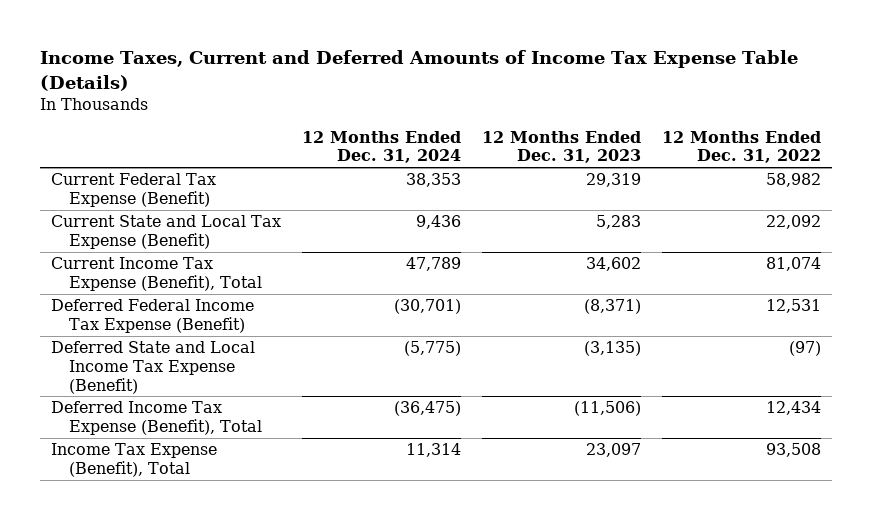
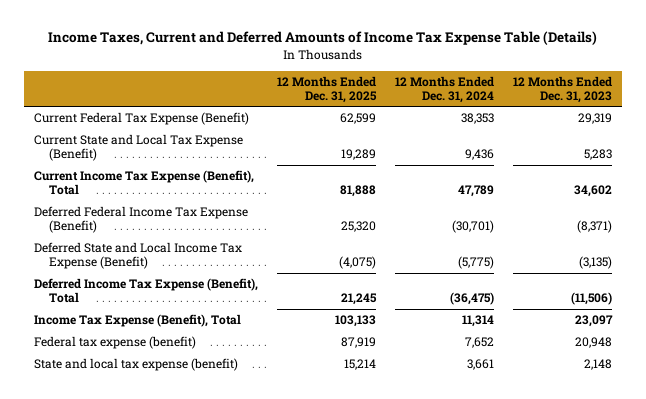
- | 12 Months Ended Dec. 31, 2024 | 12 Months Ended Dec. 31, 2023 | 12 Months Ended Dec. 31, 2022
+ | 12 Months Ended Dec. 31, 2025 | 12 Months Ended Dec. 31, 2024 | 12 Months Ended Dec. 31, 2023
+ Federal tax expense (benefit) | 87,919 | 7,652 | 20,948
+ State and local tax expense (benefit) | 15,214 | 3,661 | 2,148

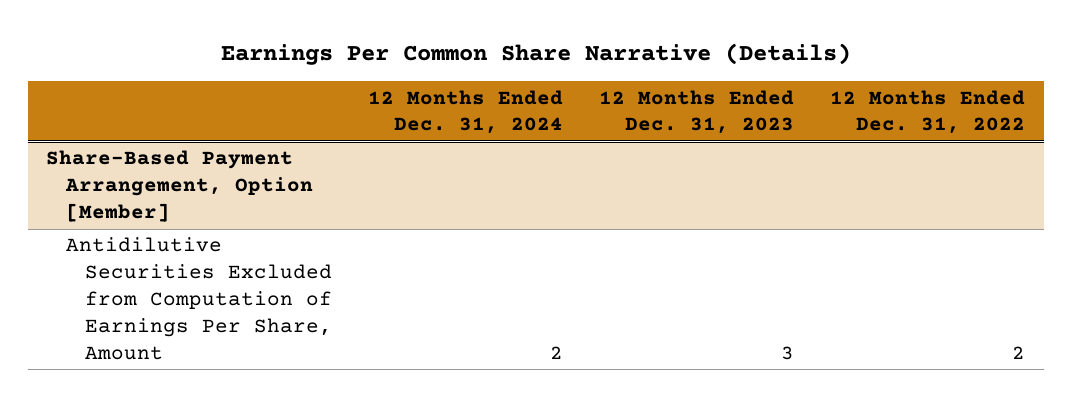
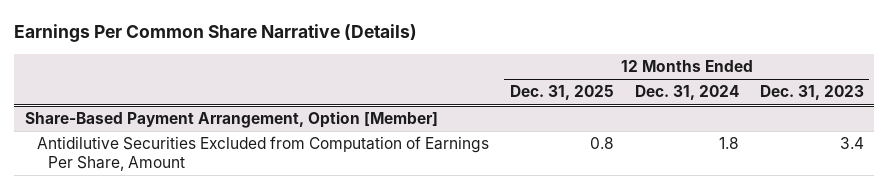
- | 12 Months Ended Dec. 31, 2024 | 12 Months Ended Dec. 31, 2023 | 12 Months Ended Dec. 31, 2022
+ | 12 Months Ended Dec. 31, 2025 | 12 Months Ended Dec. 31, 2024 | 12 Months Ended Dec. 31, 2023
@ Share-Based Payment Arrangement, Option [Member]
- Antidilutive Securities Excluded from Computation of Earnings Per Share, Amount | 2 | 3 | 2
+ Antidilutive Securities Excluded from Computation of Earnings Per Share, Amount | 0.8 | 1.8 | 3.4

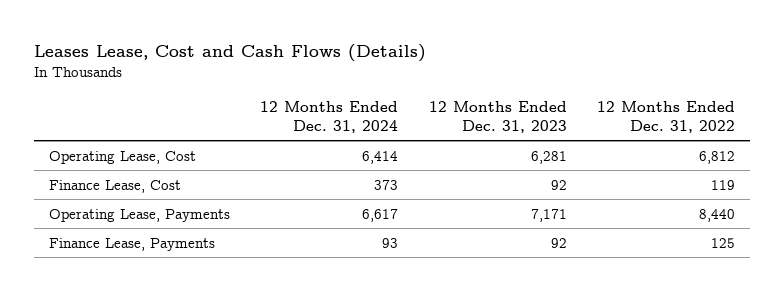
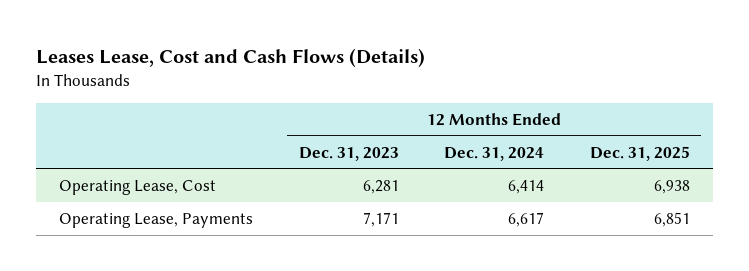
- | 12 Months Ended Dec. 31, 2024 | 12 Months Ended Dec. 31, 2023 | 12 Months Ended Dec. 31, 2022
+ | 12 Months Ended Dec. 31, 2023 | 12 Months Ended Dec. 31, 2024 | 12 Months Ended Dec. 31, 2025
- Finance Lease, Cost | 373 | 92 | 119
- Finance Lease, Payments | 93 | 92 | 125

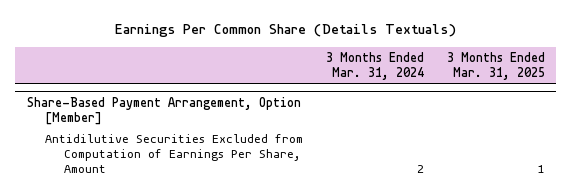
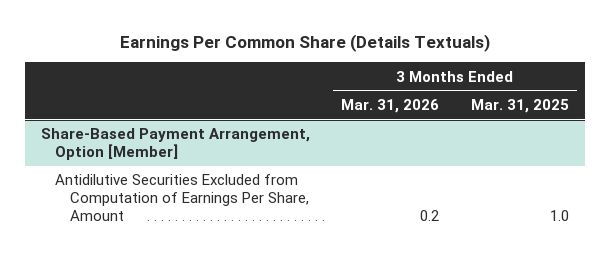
- | 3 Months Ended Mar. 31, 2024 | 3 Months Ended Mar. 31, 2025
+ | 3 Months Ended Mar. 31, 2026 | 3 Months Ended Mar. 31, 2025
@ Share-Based Payment Arrangement, Option [Member]
- Antidilutive Securities Excluded from Computation of Earnings Per Share, Amount | 2 | 1
+ Antidilutive Securities Excluded from Computation of Earnings Per Share, Amount | 0.2 | 1.0

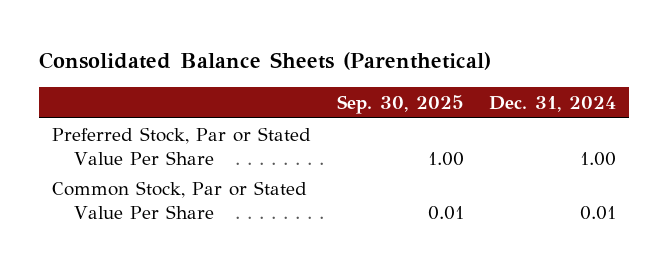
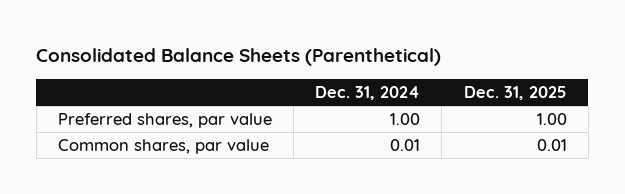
- | Sep. 30, 2025 | Dec. 31, 2024
+ | Dec. 31, 2024 | Dec. 31, 2025
- Preferred Stock, Par or Stated Value Per Share | 1.00 | 1.00
- Common Stock, Par or Stated Value Per Share | 0.01 | 0.01
+ Preferred shares, par value | 1.00 | 1.00
+ Common shares, par value | 0.01 | 0.01

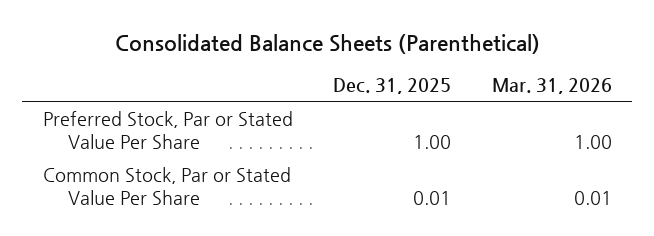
- | Dec. 31, 2024 | Dec. 31, 2025
+ | Dec. 31, 2025 | Mar. 31, 2026
- Preferred shares, par value | 1.00 | 1.00
- Common shares, par value | 0.01 | 0.01
+ Preferred Stock, Par or Stated Value Per Share | 1.00 | 1.00
+ Common Stock, Par or Stated Value Per Share | 0.01 | 0.01

